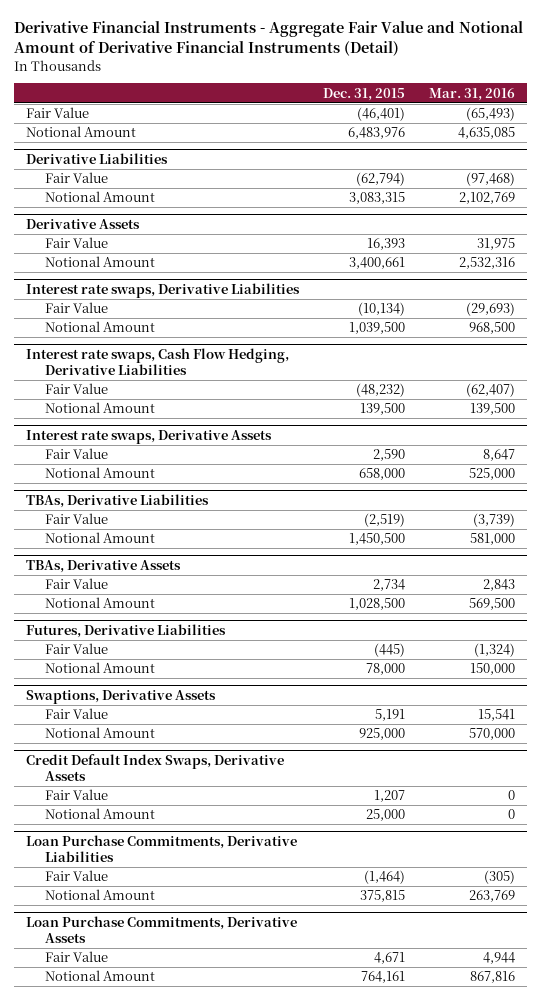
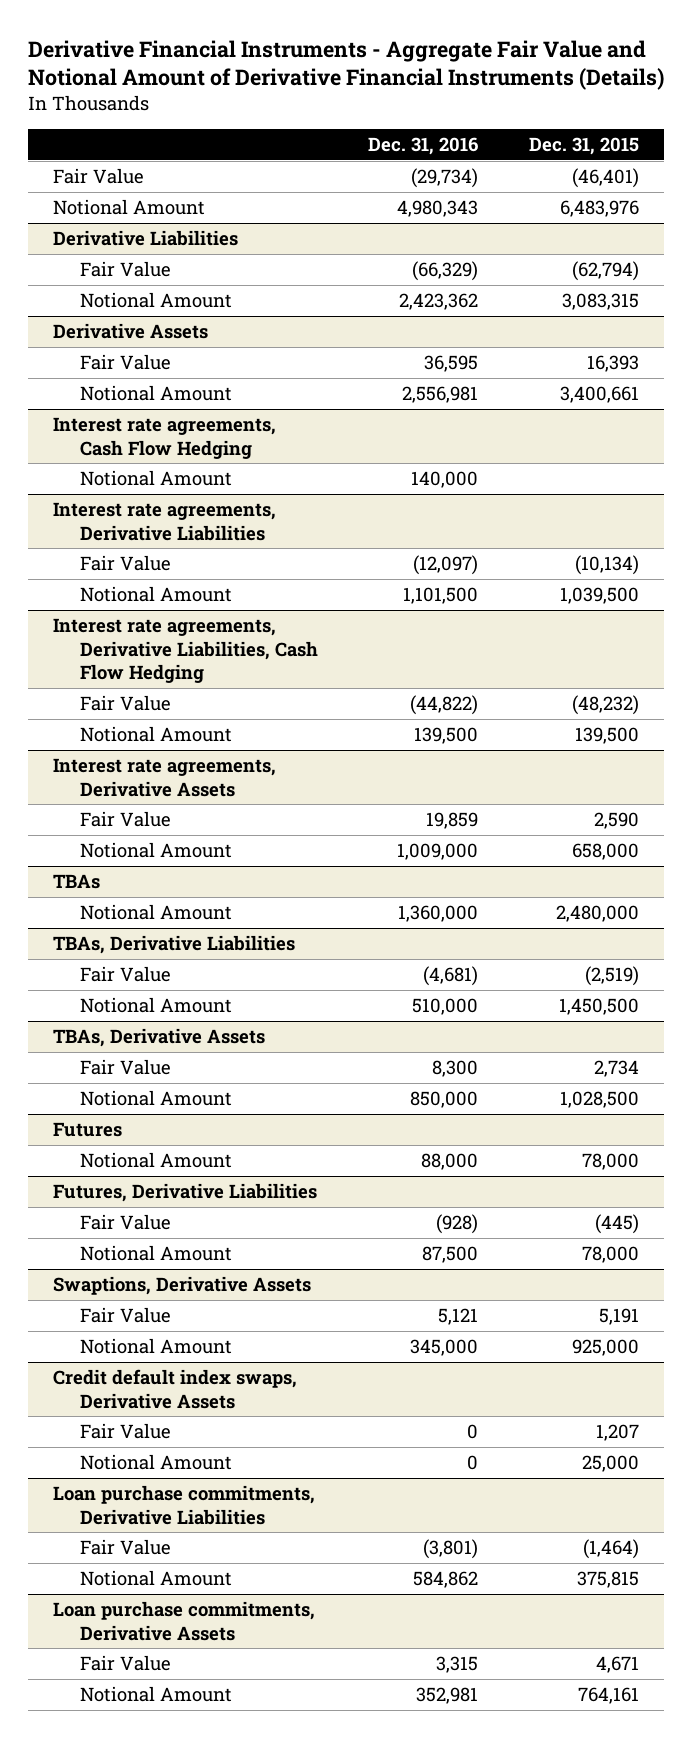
- Derivative Financial Instruments - Aggregate Fair Value and Notional Amount of Derivative Financial Instruments (Detail)
+ Derivative Financial Instruments - Aggregate Fair Value and Notional Amount of Derivative Financial Instruments (Details)
- | Dec. 31, 2015 | Mar. 31, 2016
+ | Dec. 31, 2016 | Dec. 31, 2015
- Interest rate swaps, Derivative Liabilities
+ Interest rate agreements, Cash Flow Hedging
+ Notional Amount | 140,000 |
+ Interest rate agreements, Derivative Liabilities
- Interest rate swaps, Cash Flow Hedging, Derivative Liabilities
+ Interest rate agreements, Derivative Liabilities, Cash Flow Hedging
- Interest rate swaps, Derivative Assets
+ Interest rate agreements, Derivative Assets
+ TBAs
+ Notional Amount | 1,360,000 | 2,480,000
+ Futures
+ Notional Amount | 88,000 | 78,000
- Credit Default Index Swaps, Derivative Assets
+ Credit default index swaps, Derivative Assets
- Loan Purchase Commitments, Derivative Liabilities
+ Loan purchase commitments, Derivative Liabilities
- Loan Purchase Commitments, Derivative Assets
+ Loan purchase commitments, Derivative Assets

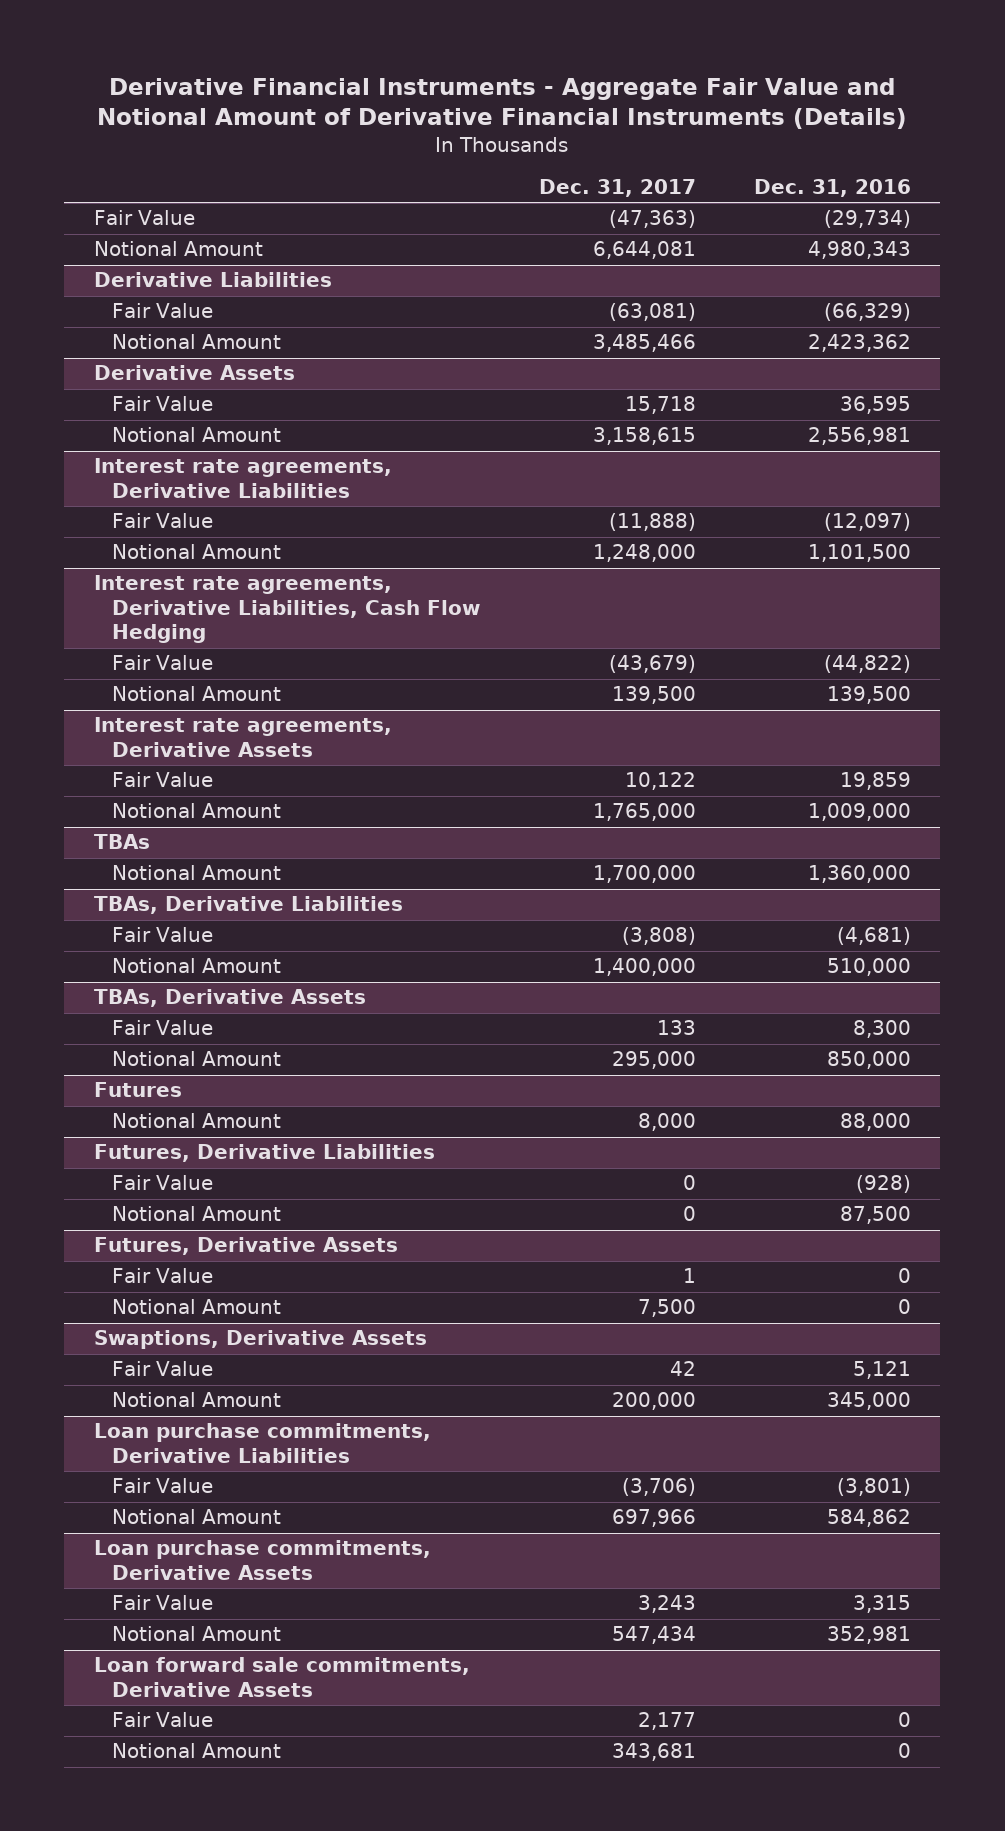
- | Dec. 31, 2016 | Dec. 31, 2015
+ | Dec. 31, 2017 | Dec. 31, 2016
- Interest rate agreements, Cash Flow Hedging
- Notional Amount | 140,000 |
+ Futures, Derivative Assets
+ Fair Value | 1 | 0
+ Notional Amount | 7,500 | 0
- Credit default index swaps, Derivative Assets
- Fair Value | 0 | 1,207
- Notional Amount | 0 | 25,000
+ Loan forward sale commitments, Derivative Assets
+ Fair Value | 2,177 | 0
+ Notional Amount | 343,681 | 0

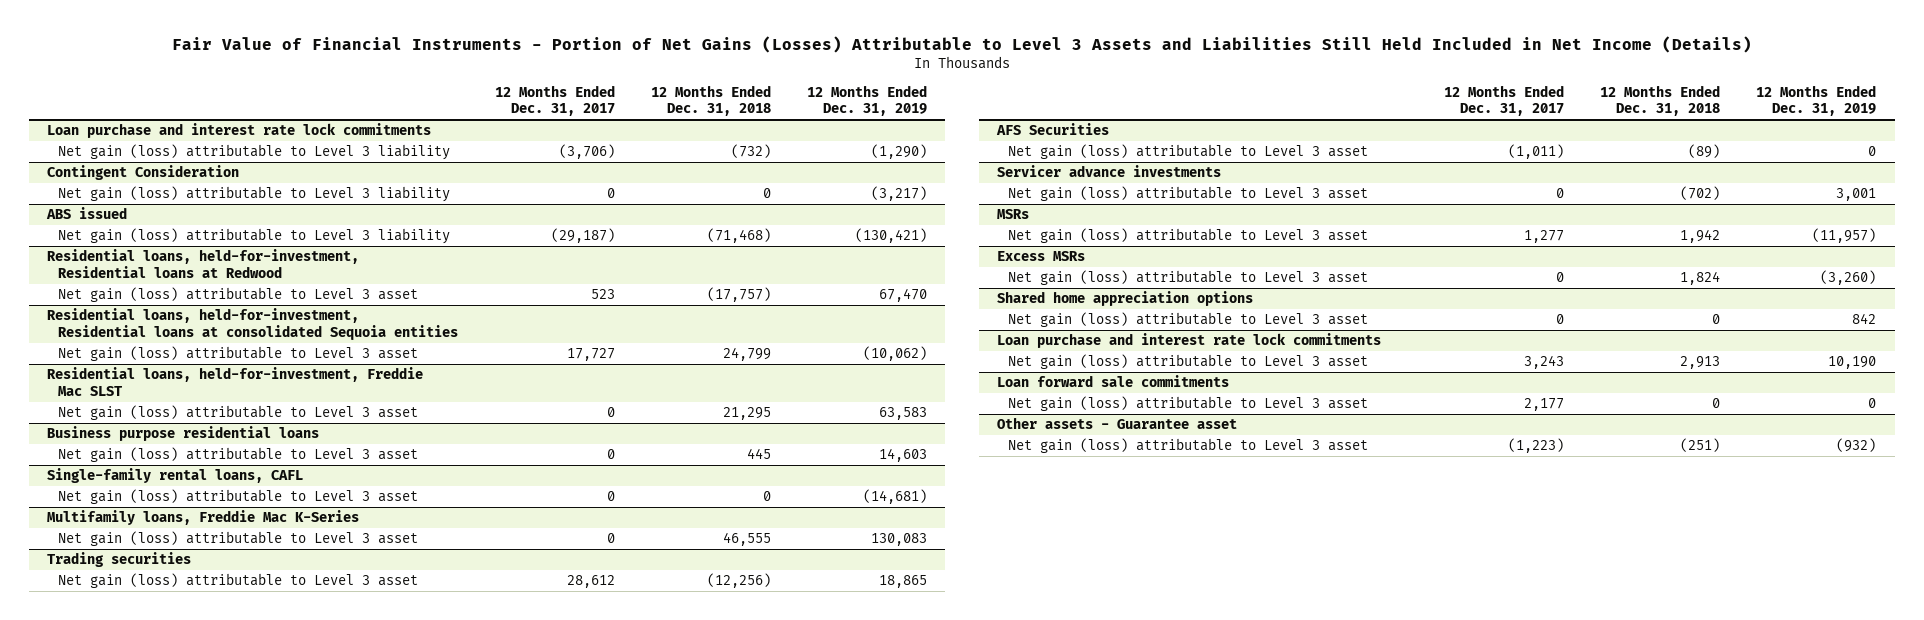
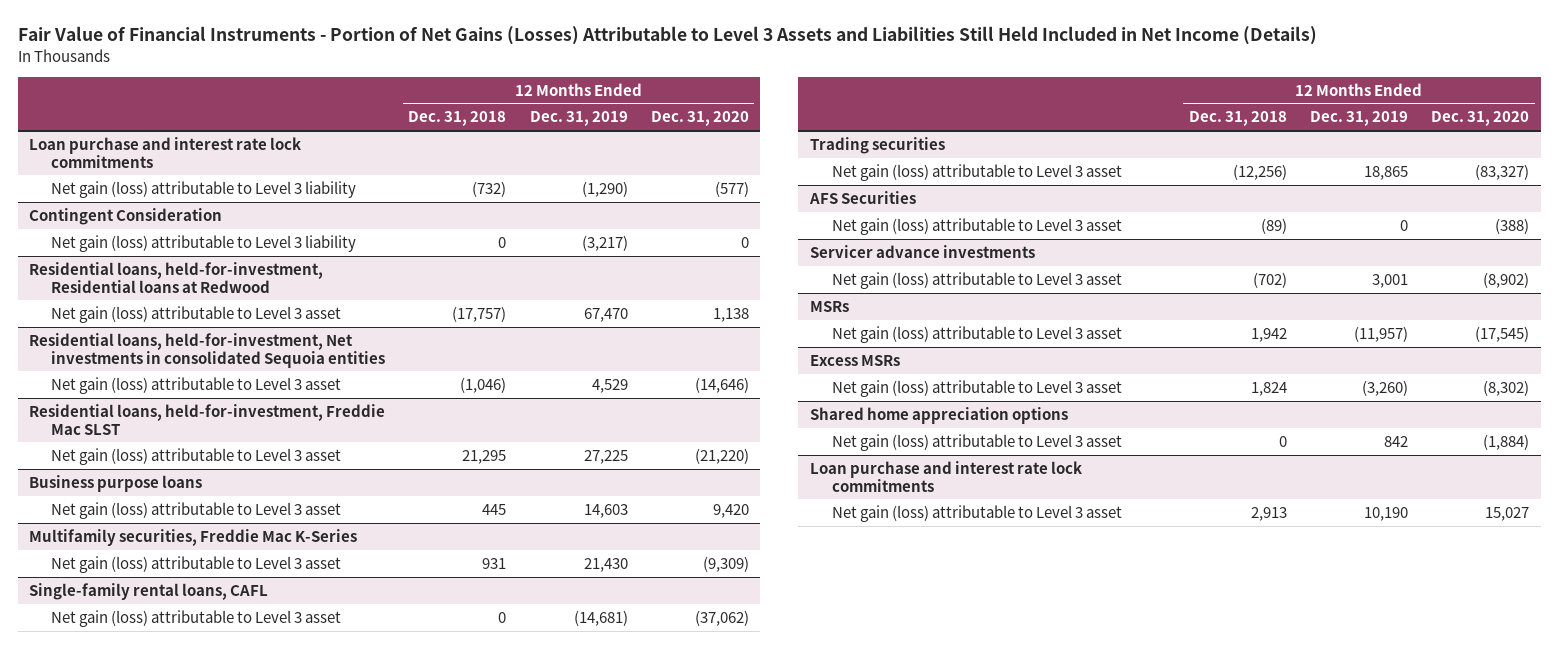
- | 12 Months Ended Dec. 31, 2017 | 12 Months Ended Dec. 31, 2018 | 12 Months Ended Dec. 31, 2019
+ | 12 Months Ended Dec. 31, 2018 | 12 Months Ended Dec. 31, 2019 | 12 Months Ended Dec. 31, 2020
- ABS issued
- Net gain (loss) attributable to Level 3 liability | (29,187) | (71,468) | (130,421)
- Residential loans, held-for-investment, Residential loans at consolidated Sequoia entities
- Net gain (loss) attributable to Level 3 asset | 17,727 | 24,799 | (10,062)
+ Residential loans, held-for-investment, Net investments in consolidated Sequoia entities
+ Net gain (loss) attributable to Level 3 asset | (1,046) | 4,529 | (14,646)
@ Residential loans, held-for-investment, Freddie Mac SLST
- Net gain (loss) attributable to Level 3 asset | 0 | 21,295 | 63,583
- Business purpose residential loans
@ Residential loans, held-for-investment, Freddie Mac SLST
+ Net gain (loss) attributable to Level 3 asset | 21,295 | 27,225 | (21,220)
+ Business purpose loans
+ Multifamily securities, Freddie Mac K-Series
+ Net gain (loss) attributable to Level 3 asset | 931 | 21,430 | (9,309)
- Multifamily loans, Freddie Mac K-Series
- Net gain (loss) attributable to Level 3 asset | 0 | 46,555 | 130,083
- Loan forward sale commitments
- Net gain (loss) attributable to Level 3 asset | 2,177 | 0 | 0
- Other assets - Guarantee asset
- Net gain (loss) attributable to Level 3 asset | (1,223) | (251) | (932)

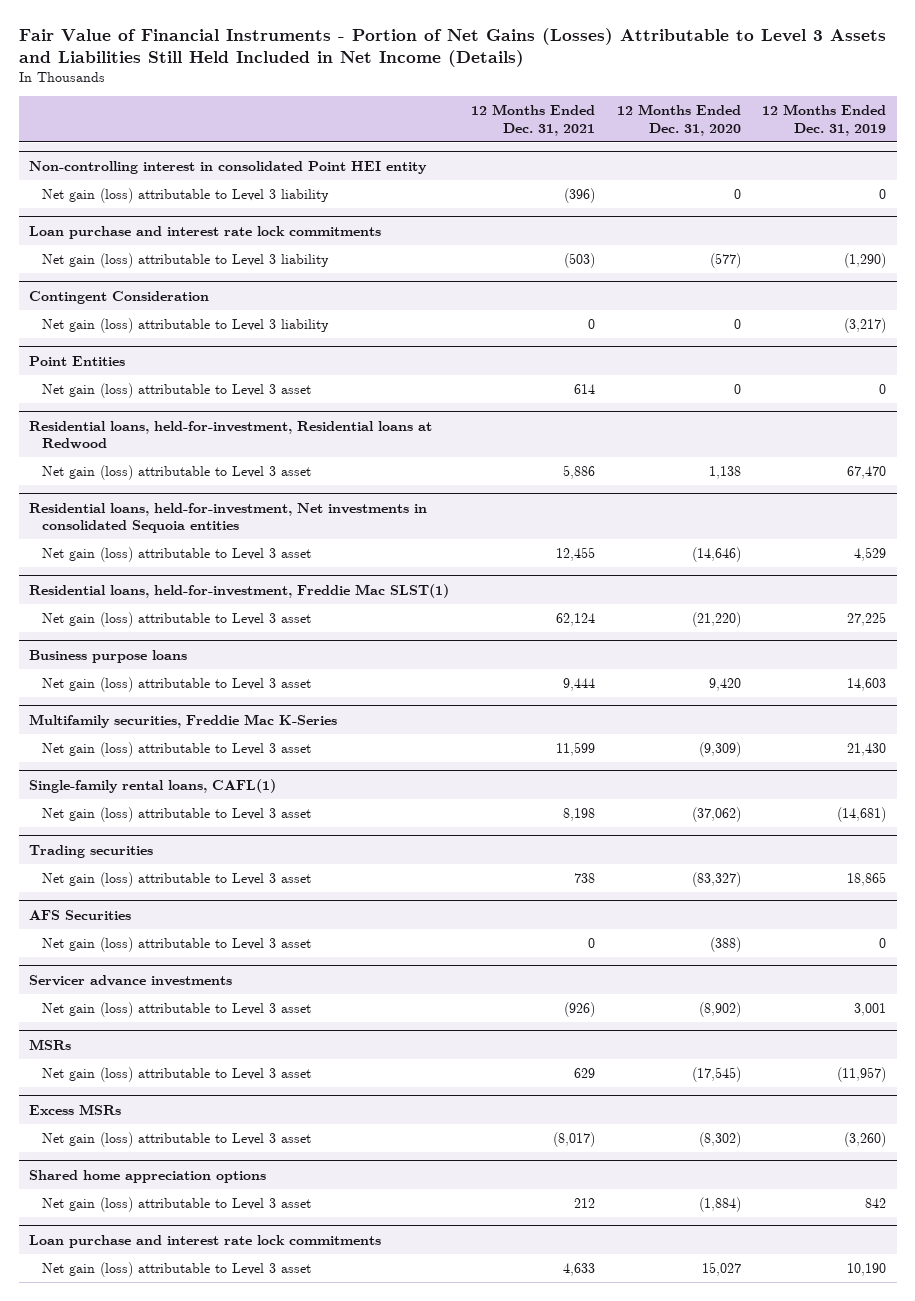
- | 12 Months Ended Dec. 31, 2018 | 12 Months Ended Dec. 31, 2019 | 12 Months Ended Dec. 31, 2020
+ | 12 Months Ended Dec. 31, 2021 | 12 Months Ended Dec. 31, 2020 | 12 Months Ended Dec. 31, 2019
+ Non-controlling interest in consolidated Point HEI entity
+ Net gain (loss) attributable to Level 3 liability | (396) | 0 | 0
+ Point Entities
+ Net gain (loss) attributable to Level 3 asset | 614 | 0 | 0
- Residential loans, held-for-investment, Freddie Mac SLST
+ Residential loans, held-for-investment, Freddie Mac SLST(1)
- Single-family rental loans, CAFL
+ Single-family rental loans, CAFL(1)

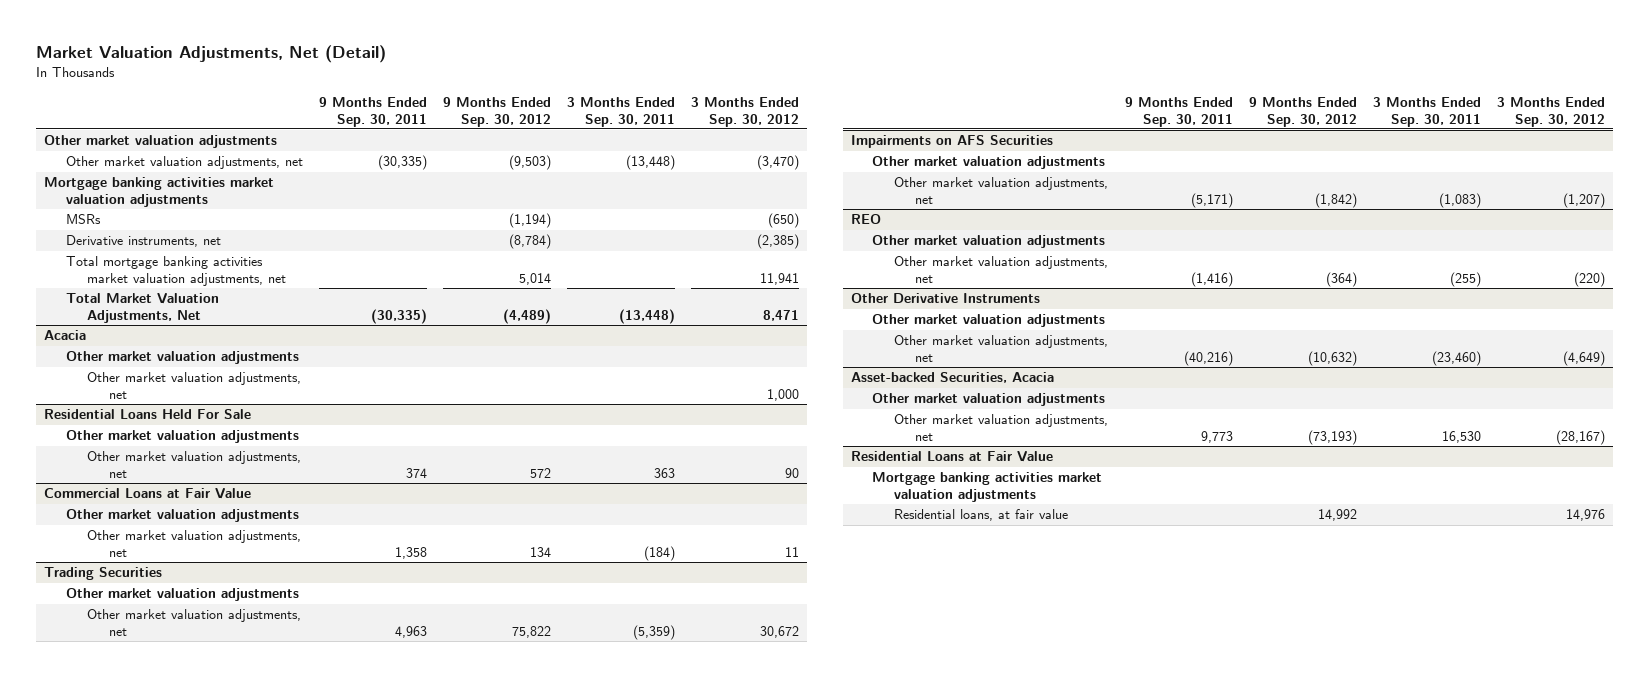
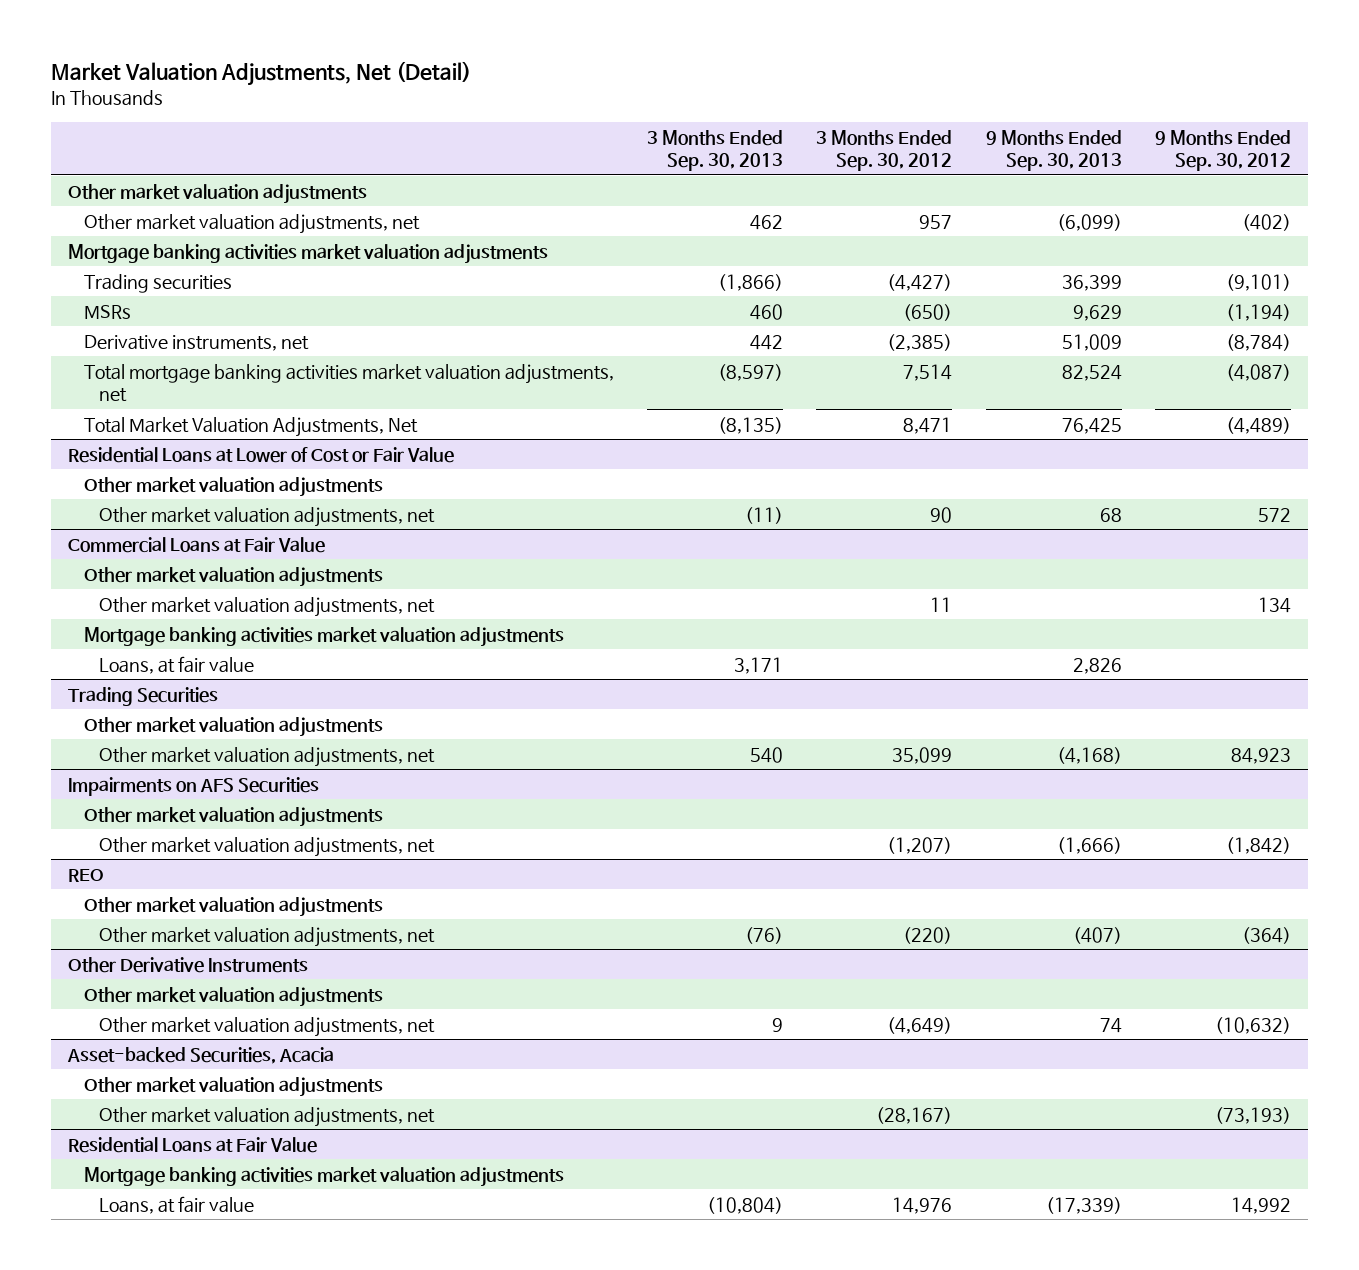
- | 9 Months Ended Sep. 30, 2011 | 9 Months Ended Sep. 30, 2012 | 3 Months Ended Sep. 30, 2011 | 3 Months Ended Sep. 30, 2012
+ | 3 Months Ended Sep. 30, 2013 | 3 Months Ended Sep. 30, 2012 | 9 Months Ended Sep. 30, 2013 | 9 Months Ended Sep. 30, 2012
- Other market valuation adjustments, net | (30,335) | (9,503) | (13,448) | (3,470)
+ Other market valuation adjustments, net | 462 | 957 | (6,099) | (402)
+ Trading securities | (1,866) | (4,427) | 36,399 | (9,101)
- Total mortgage banking activities market valuation adjustments, net | | 5,014 | | 11,941
+ Total mortgage banking activities market valuation adjustments, net | (8,597) | 7,514 | 82,524 | (4,087)
- Acacia
- Other market valuation adjustments
- Other market valuation adjustments, net | | | | 1,000
- Residential Loans Held For Sale
+ Residential Loans at Lower of Cost or Fair Value
@ Commercial Loans at Fair Value
+ Mortgage banking activities market valuation adjustments
+ Loans, at fair value | 3,171 | | 2,826 |
@ Trading Securities
- Other market valuation adjustments, net | 4,963 | 75,822 | (5,359) | 30,672
+ Other market valuation adjustments, net | 540 | 35,099 | (4,168) | 84,923
@ Residential Loans at Fair Value
- Residential loans, at fair value | | 14,992 | | 14,976
+ Loans, at fair value | (10,804) | 14,976 | (17,339) | 14,992

